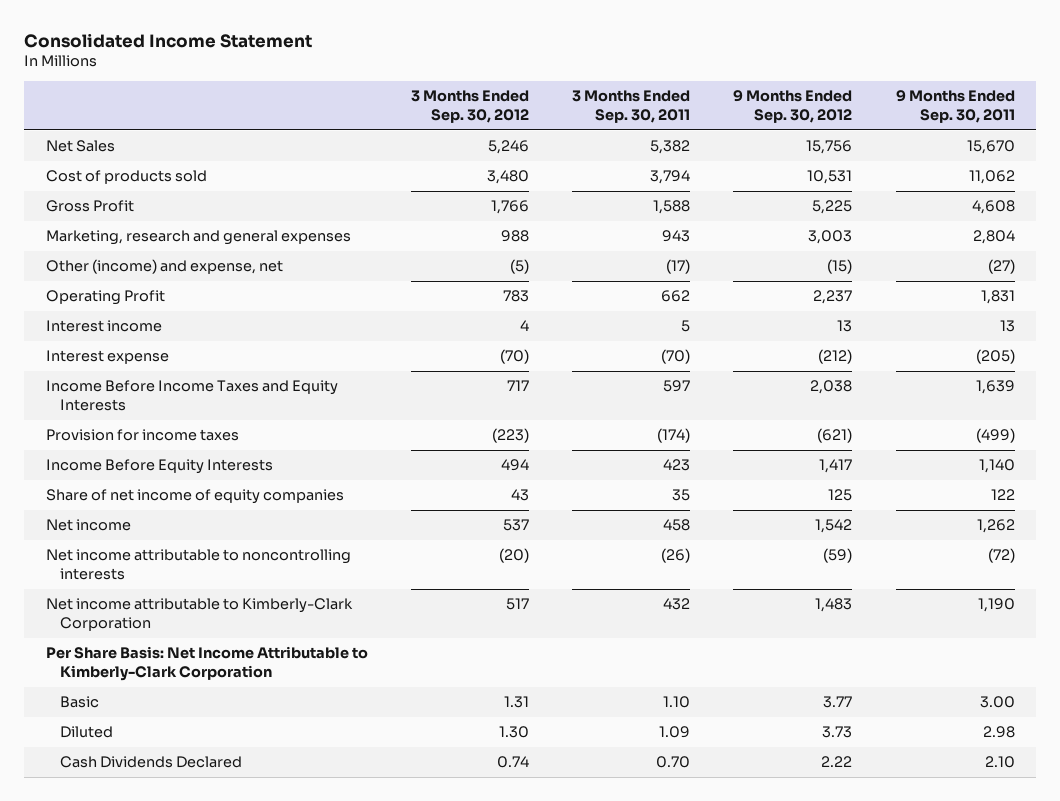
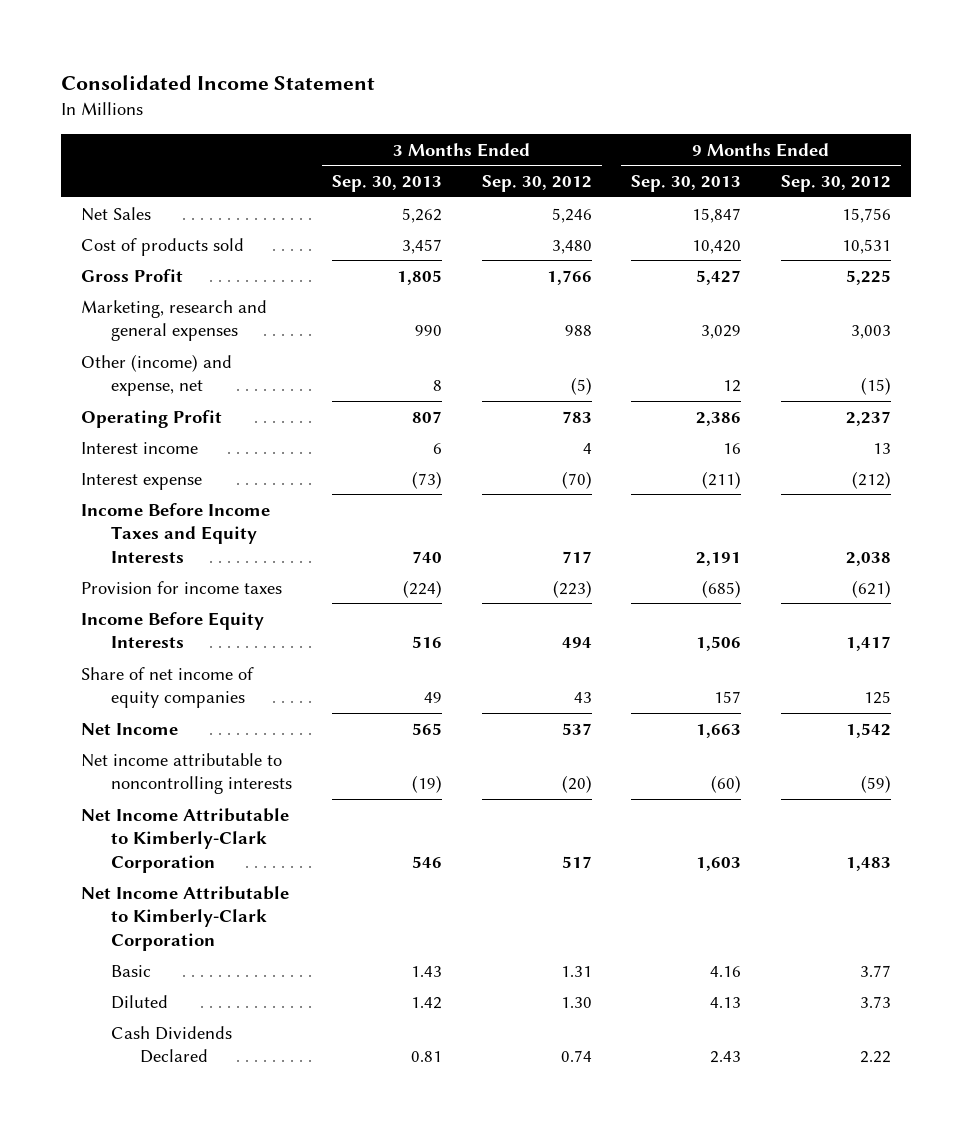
- | 3 Months Ended Sep. 30, 2012 | 3 Months Ended Sep. 30, 2011 | 9 Months Ended Sep. 30, 2012 | 9 Months Ended Sep. 30, 2011
+ | 3 Months Ended Sep. 30, 2013 | 3 Months Ended Sep. 30, 2012 | 9 Months Ended Sep. 30, 2013 | 9 Months Ended Sep. 30, 2012
- Net income | 537 | 458 | 1,542 | 1,262
+ Net Income | 565 | 537 | 1,663 | 1,542
- Net income attributable to Kimberly-Clark Corporation | 517 | 432 | 1,483 | 1,190
- Per Share Basis: Net Income Attributable to Kimberly-Clark Corporation
+ Net Income Attributable to Kimberly-Clark Corporation | 546 | 517 | 1,603 | 1,483
+ Net Income Attributable to Kimberly-Clark Corporation

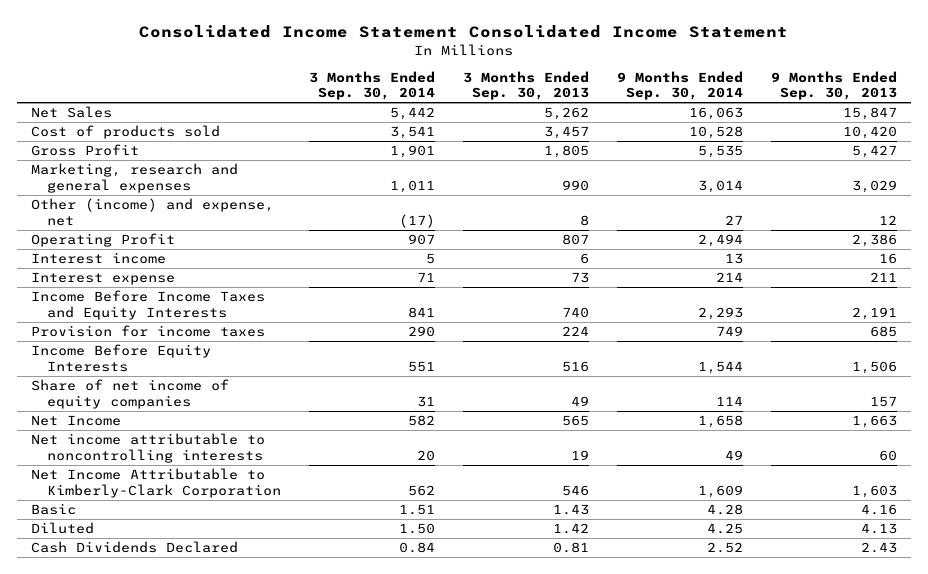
- Consolidated Income Statement
+ Consolidated Income Statement Consolidated Income Statement
- | 3 Months Ended Sep. 30, 2013 | 3 Months Ended Sep. 30, 2012 | 9 Months Ended Sep. 30, 2013 | 9 Months Ended Sep. 30, 2012
+ | 3 Months Ended Sep. 30, 2014 | 3 Months Ended Sep. 30, 2013 | 9 Months Ended Sep. 30, 2014 | 9 Months Ended Sep. 30, 2013
- Interest expense | (73) | (70) | (211) | (212)
+ Interest expense | 71 | 73 | 214 | 211
- Provision for income taxes | (224) | (223) | (685) | (621)
+ Provision for income taxes | 290 | 224 | 749 | 685
- Net income attributable to noncontrolling interests | (19) | (20) | (60) | (59)
+ Net income attributable to noncontrolling interests | 20 | 19 | 49 | 60
- Net Income Attributable to Kimberly-Clark Corporation

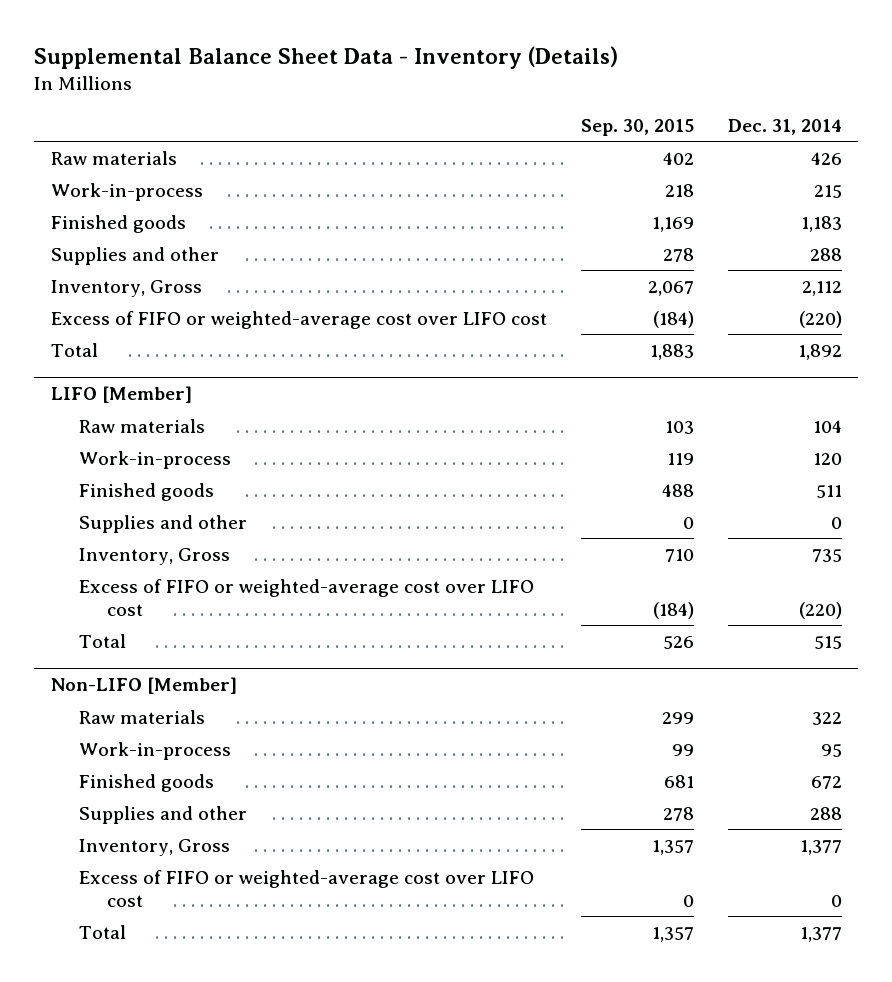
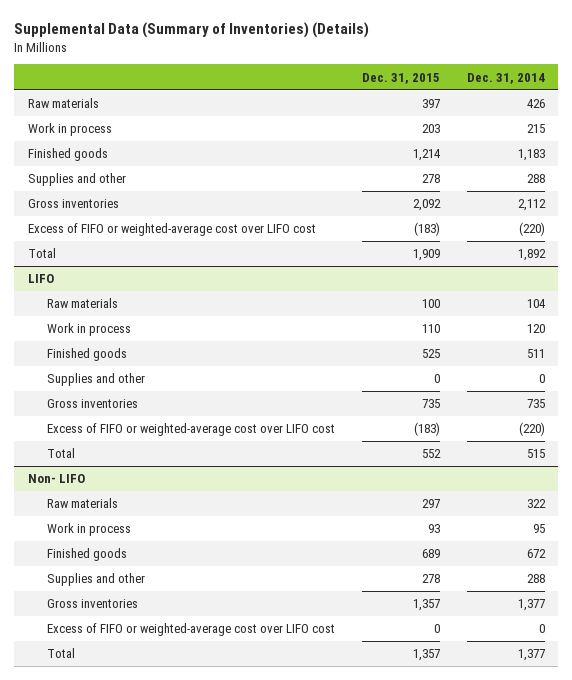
- Supplemental Balance Sheet Data - Inventory (Details)
+ Supplemental Data (Summary of Inventories) (Details)
- | Sep. 30, 2015 | Dec. 31, 2014
+ | Dec. 31, 2015 | Dec. 31, 2014
- Work-in-process | 218 | 215
+ Work in process | 203 | 215
- Inventory, Gross | 2,067 | 2,112
+ Gross inventories | 2,092 | 2,112
- LIFO [Member]
+ LIFO
- Work-in-process | 119 | 120
+ Work in process | 110 | 120
- Inventory, Gross | 710 | 735
+ Gross inventories | 735 | 735
- Non-LIFO [Member]
+ Non- LIFO
- Work-in-process | 99 | 95
+ Work in process | 93 | 95
- Inventory, Gross | 1,357 | 1,377
+ Gross inventories | 1,357 | 1,377

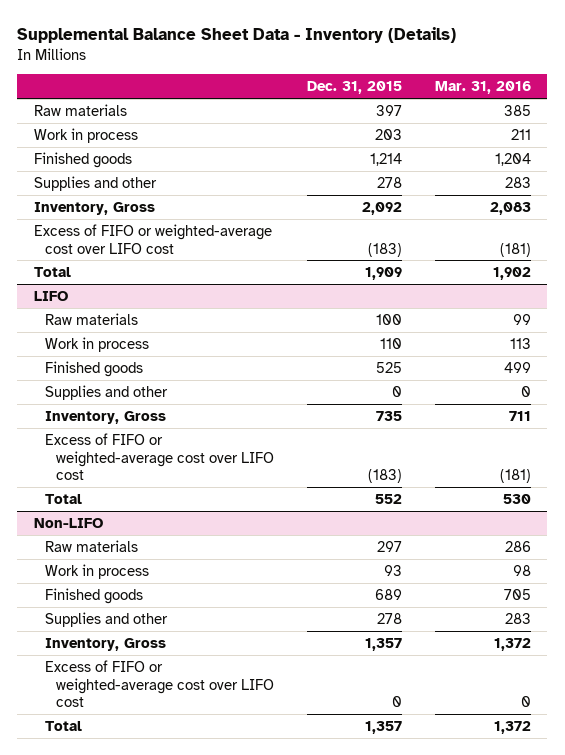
- Supplemental Data (Summary of Inventories) (Details)
+ Supplemental Balance Sheet Data - Inventory (Details)
- | Dec. 31, 2015 | Dec. 31, 2014
+ | Dec. 31, 2015 | Mar. 31, 2016
- Gross inventories | 2,092 | 2,112
+ Inventory, Gross | 2,092 | 2,083
@ LIFO
- Gross inventories | 735 | 735
+ Inventory, Gross | 735 | 711
- Non- LIFO
+ Non-LIFO
- Gross inventories | 1,357 | 1,377
+ Inventory, Gross | 1,357 | 1,372

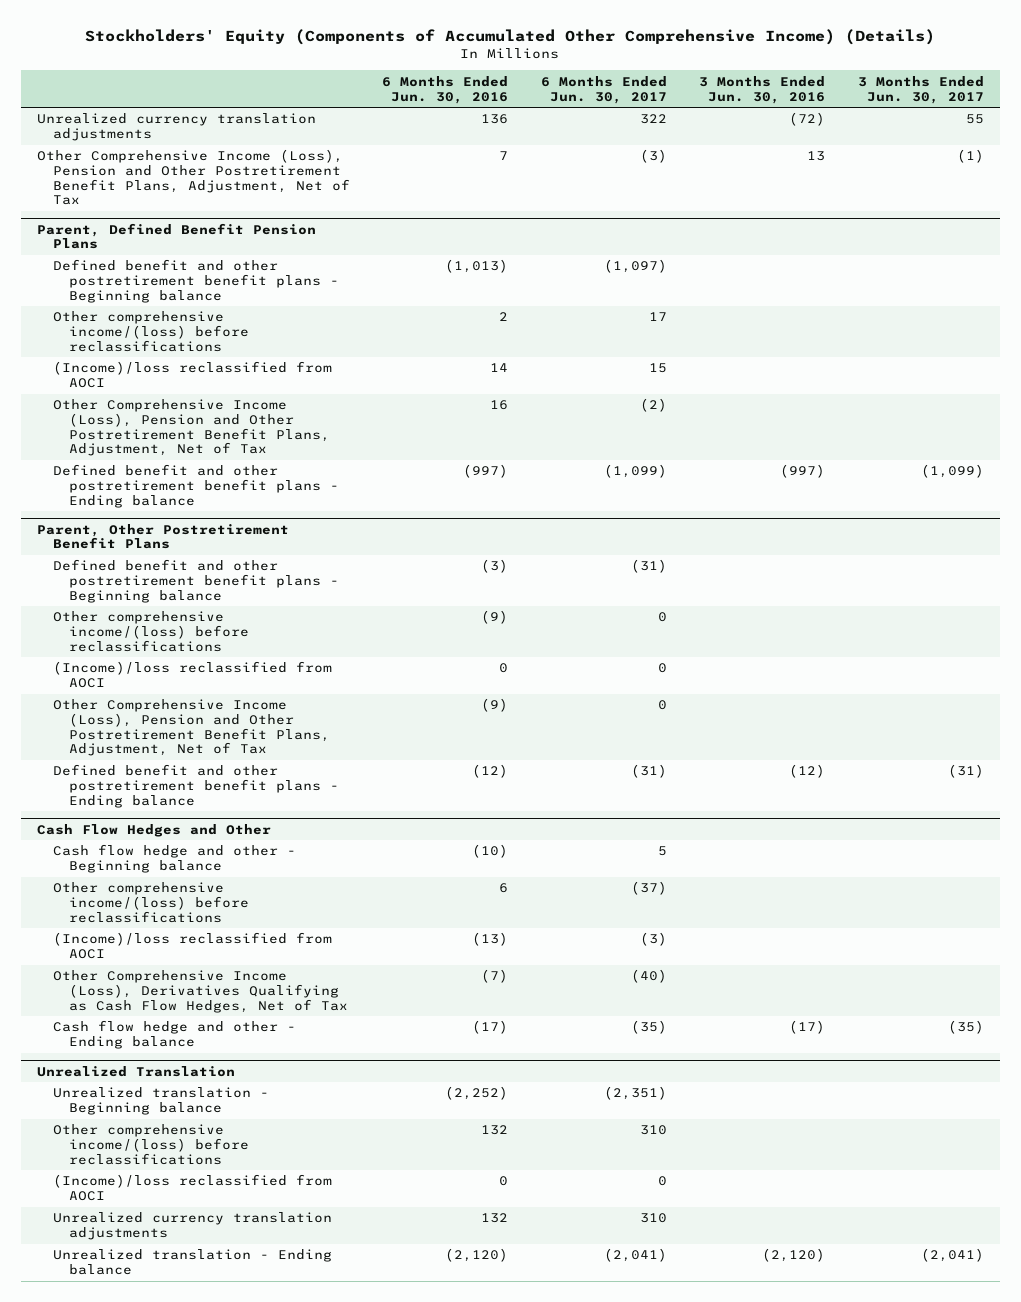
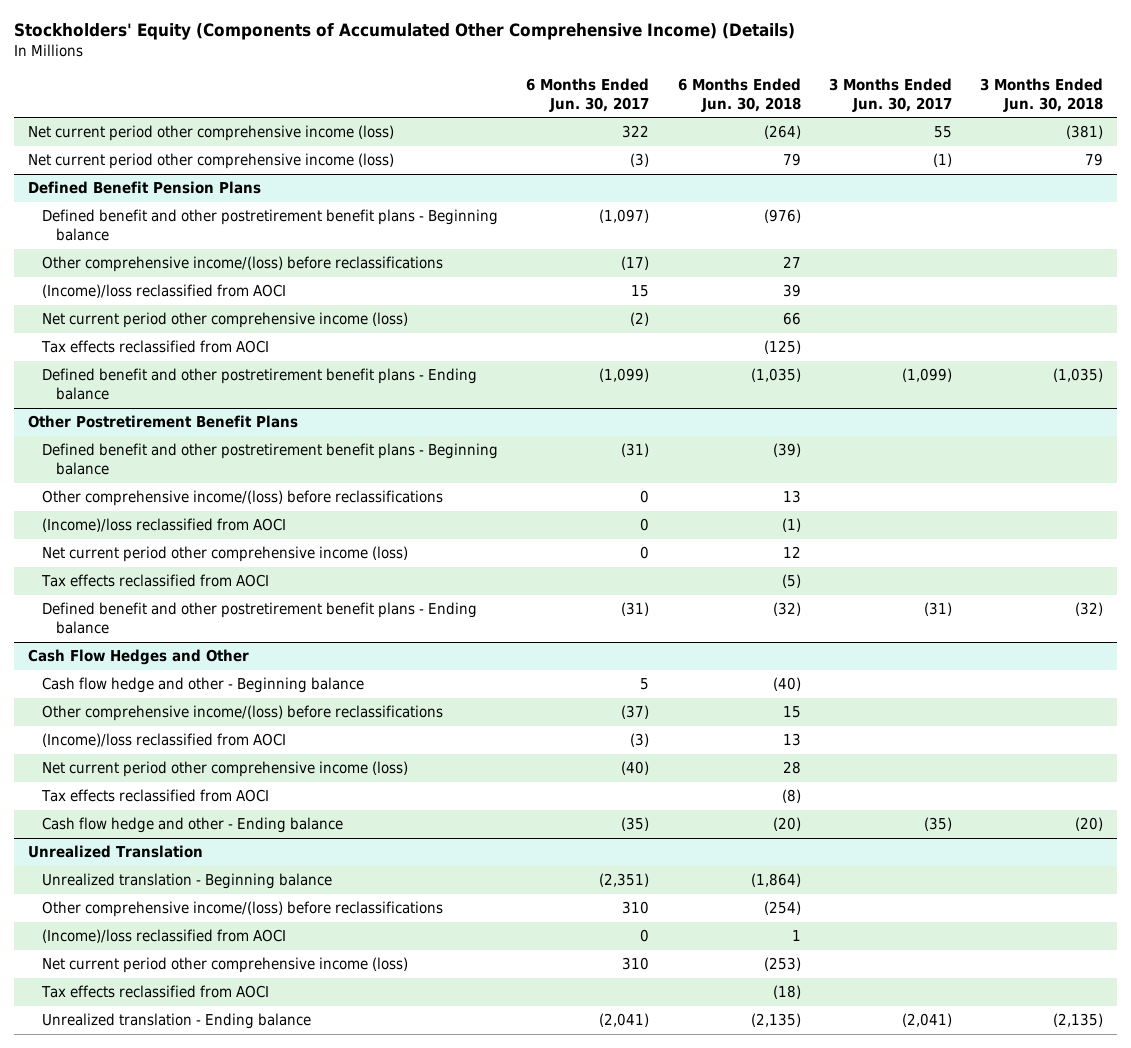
- | 6 Months Ended Jun. 30, 2016 | 6 Months Ended Jun. 30, 2017 | 3 Months Ended Jun. 30, 2016 | 3 Months Ended Jun. 30, 2017
+ | 6 Months Ended Jun. 30, 2017 | 6 Months Ended Jun. 30, 2018 | 3 Months Ended Jun. 30, 2017 | 3 Months Ended Jun. 30, 2018
- Unrealized currency translation adjustments | 136 | 322 | (72) | 55
- Other Comprehensive Income (Loss), Pension and Other Postretirement Benefit Plans, Adjustment, Net of Tax | 7 | (3) | 13 | (1)
- Parent, Defined Benefit Pension Plans
+ Net current period other comprehensive income (loss) | 322 | (264) | 55 | (381)
+ Net current period other comprehensive income (loss) | (3) | 79 | (1) | 79
+ Defined Benefit Pension Plans
- Other comprehensive income/(loss) before reclassifications | 2 | 17 | |
+ Other comprehensive income/(loss) before reclassifications | (17) | 27 | |
- Other Comprehensive Income (Loss), Pension and Other Postretirement Benefit Plans, Adjustment, Net of Tax | 16 | (2) | |
+ Net current period other comprehensive income (loss) | (2) | 66 | |
+ Tax effects reclassified from AOCI | | (125) | |
- Parent, Other Postretirement Benefit Plans
+ Other Postretirement Benefit Plans
- Other Comprehensive Income (Loss), Pension and Other Postretirement Benefit Plans, Adjustment, Net of Tax | (9) | 0 | |
+ Net current period other comprehensive income (loss) | 0 | 12 | |
+ Tax effects reclassified from AOCI | | (5) | |
@ Cash Flow Hedges and Other
- Other Comprehensive Income (Loss), Derivatives Qualifying as Cash Flow Hedges, Net of Tax | (7) | (40) | |
+ Net current period other comprehensive income (loss) | (40) | 28 | |
+ Tax effects reclassified from AOCI | | (8) | |
@ Unrealized Translation
- Unrealized currency translation adjustments | 132 | 310 | |
+ Net current period other comprehensive income (loss) | 310 | (253) | |
+ Tax effects reclassified from AOCI | | (18) | |

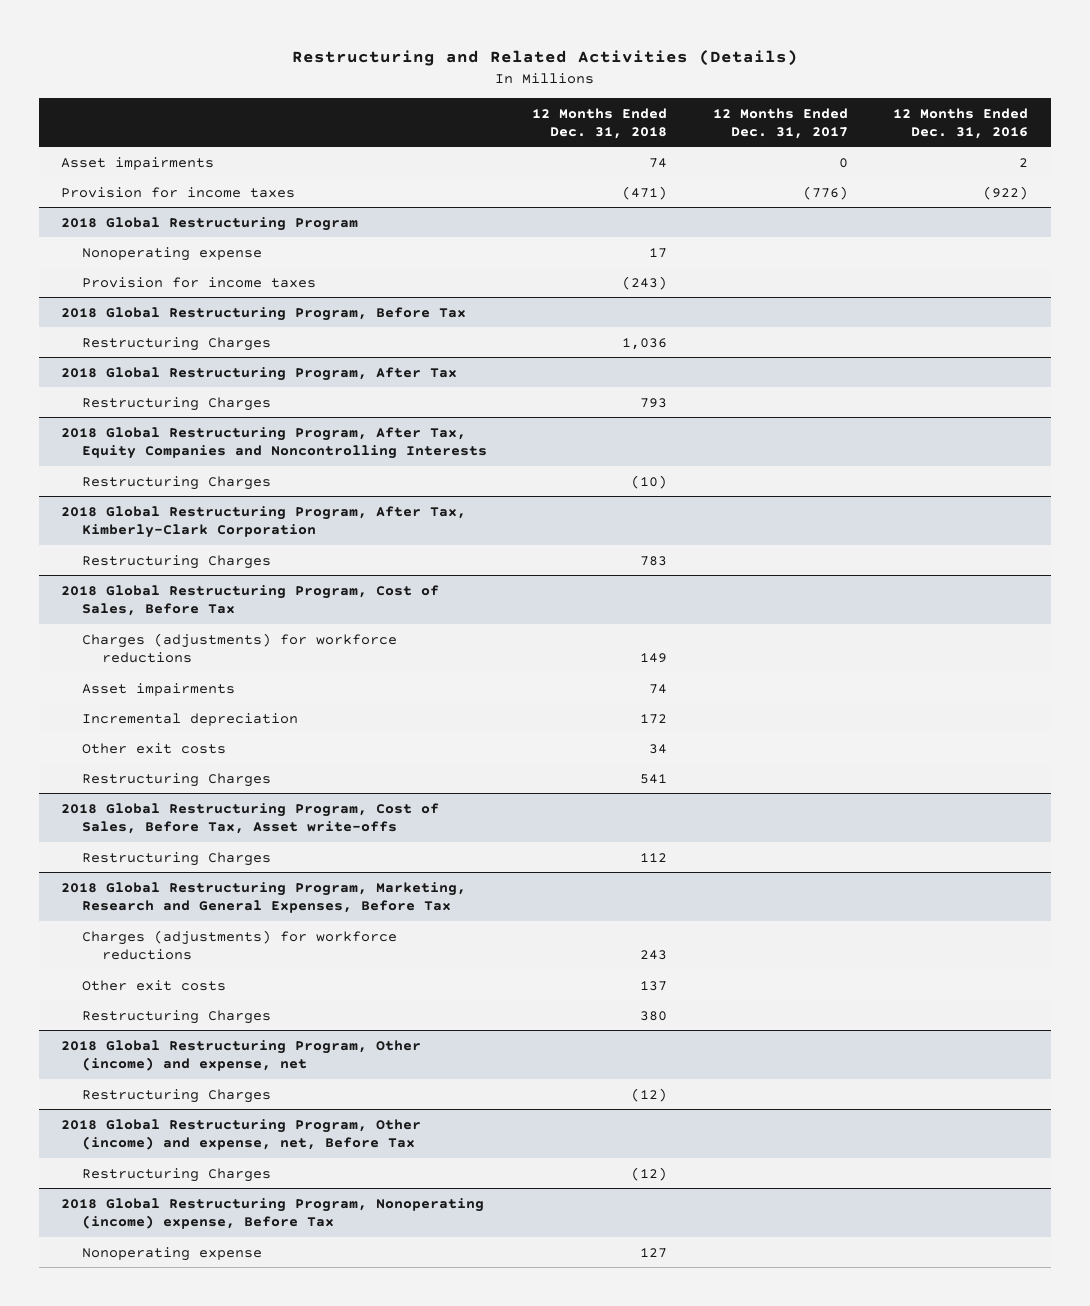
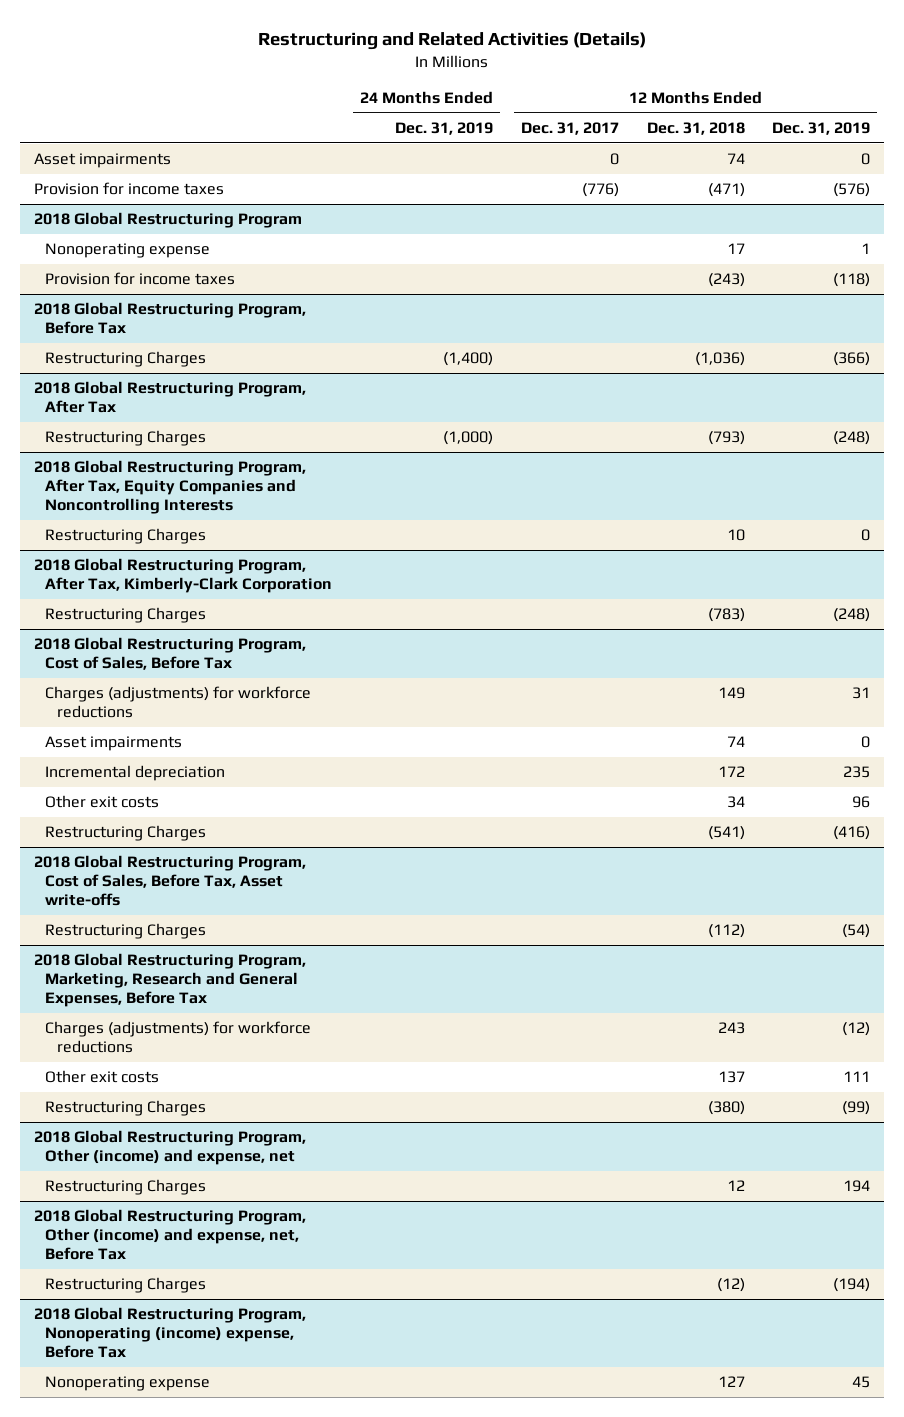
- | 12 Months Ended Dec. 31, 2018 | 12 Months Ended Dec. 31, 2017 | 12 Months Ended Dec. 31, 2016
+ | 24 Months Ended Dec. 31, 2019 | 12 Months Ended Dec. 31, 2017 | 12 Months Ended Dec. 31, 2018 | 12 Months Ended Dec. 31, 2019
@ 2018 Global Restructuring Program, Before Tax
- Restructuring Charges | 1,036 | |
+ Restructuring Charges | (1,400) | | (1,036) | (366)
@ 2018 Global Restructuring Program, After Tax
- Restructuring Charges | 793 | |
+ Restructuring Charges | (1,000) | | (793) | (248)
@ 2018 Global Restructuring Program, After Tax, Equity Companies and Noncontrolling Interests
- Restructuring Charges | (10) | |
+ Restructuring Charges | | | 10 | 0
@ 2018 Global Restructuring Program, After Tax, Kimberly-Clark Corporation
- Restructuring Charges | 783 | |
+ Restructuring Charges | | | (783) | (248)
@ 2018 Global Restructuring Program, Cost of Sales, Before Tax
- Restructuring Charges | 541 | |
+ Restructuring Charges | | | (541) | (416)
@ 2018 Global Restructuring Program, Cost of Sales, Before Tax, Asset write-offs
- Restructuring Charges | 112 | |
+ Restructuring Charges | | | (112) | (54)
@ 2018 Global Restructuring Program, Marketing, Research and General Expenses, Before Tax
- Restructuring Charges | 380 | |
+ Restructuring Charges | | | (380) | (99)
@ 2018 Global Restructuring Program, Other (income) and expense, net
- Restructuring Charges | (12) | |
+ Restructuring Charges | | | 12 | 194

